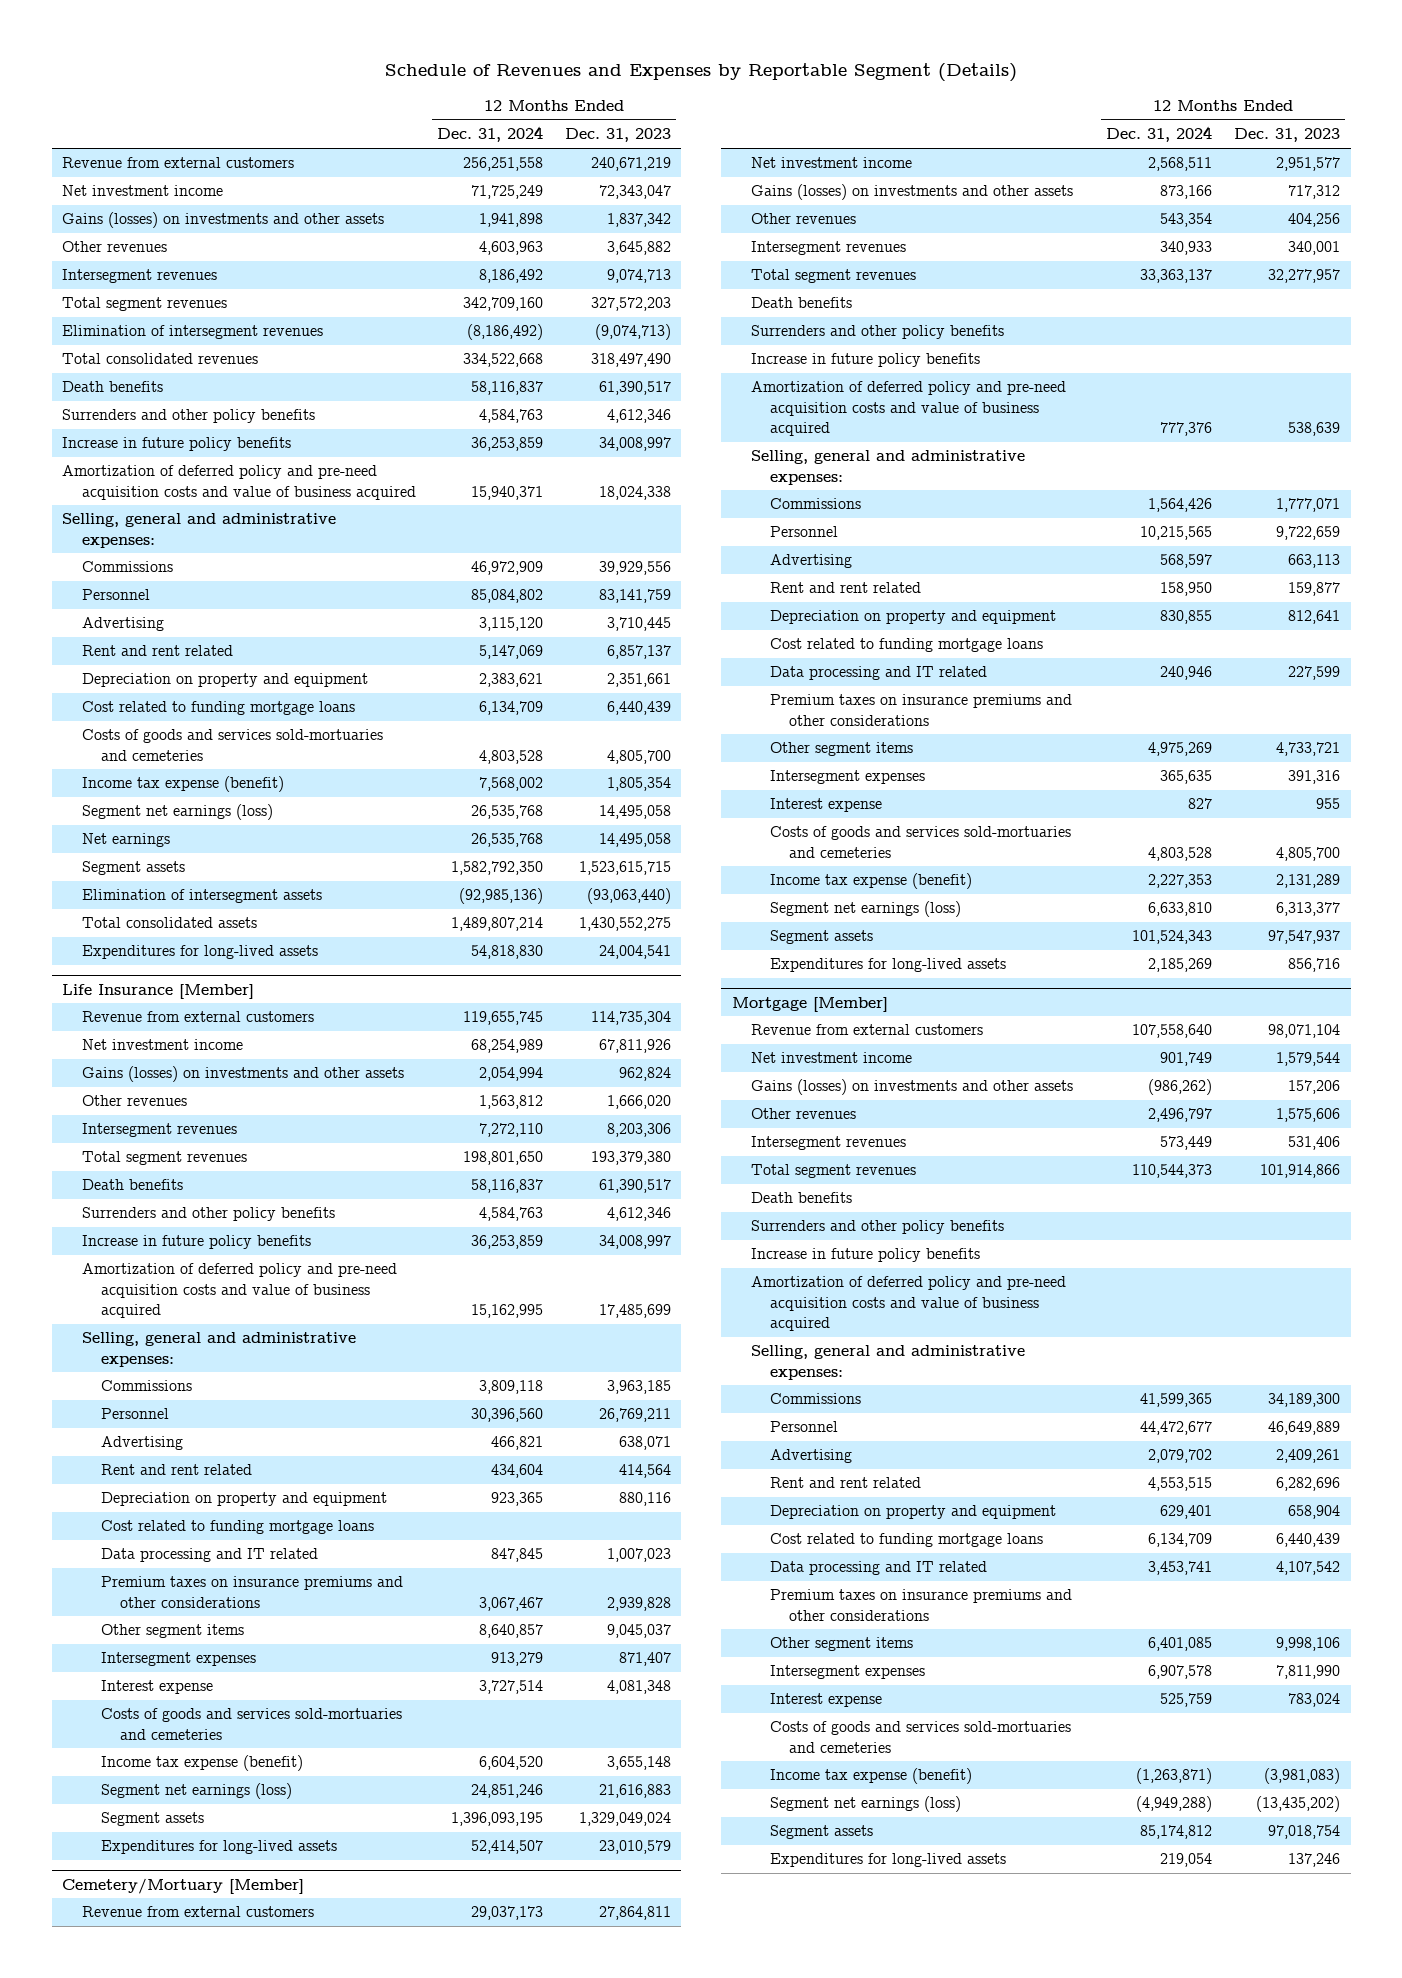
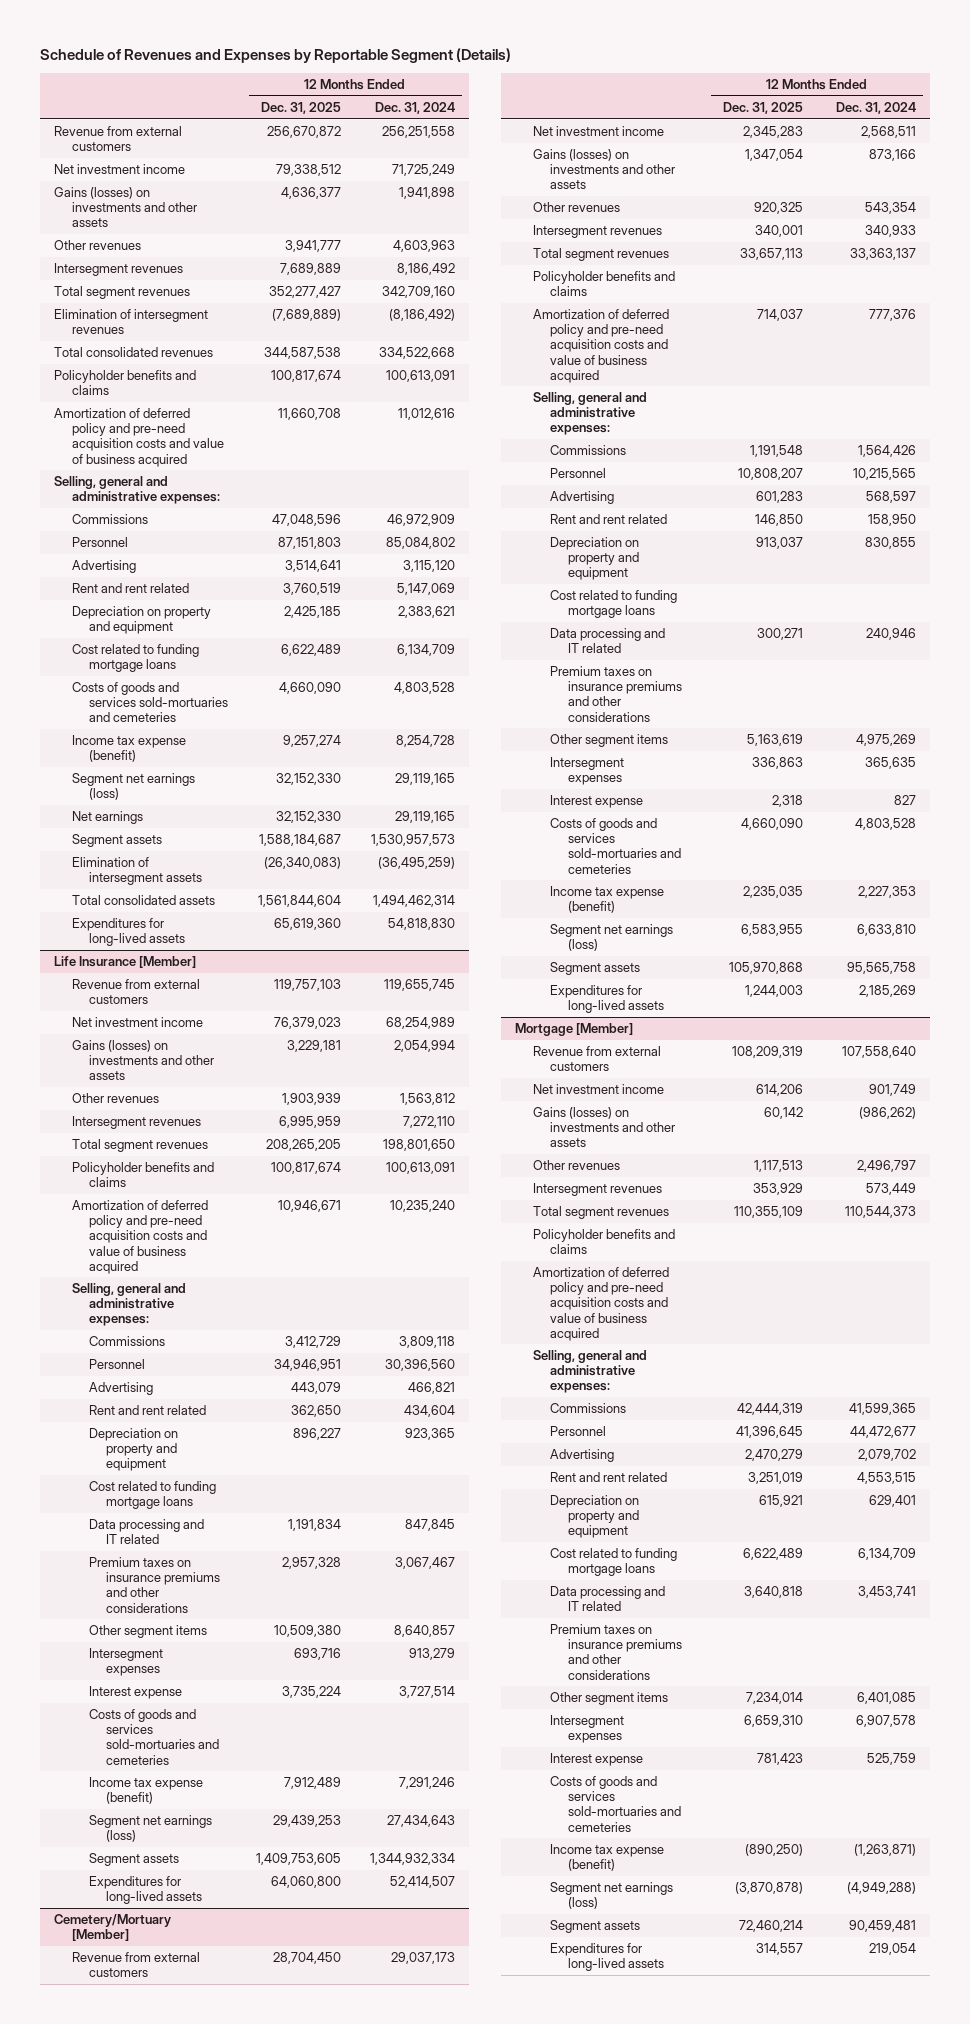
- | 12 Months Ended Dec. 31, 2024 | 12 Months Ended Dec. 31, 2023
+ | 12 Months Ended Dec. 31, 2025 | 12 Months Ended Dec. 31, 2024
- Death benefits | 58,116,837 | 61,390,517
- Surrenders and other policy benefits | 4,584,763 | 4,612,346
- Increase in future policy benefits | 36,253,859 | 34,008,997
- Amortization of deferred policy and pre-need acquisition costs and value of business acquired | 15,940,371 | 18,024,338
+ Policyholder benefits and claims | 100,817,674 | 100,613,091
+ Amortization of deferred policy and pre-need acquisition costs and value of business acquired | 11,660,708 | 11,012,616
- Income tax expense (benefit) | 7,568,002 | 1,805,354
- Segment net earnings (loss) | 26,535,768 | 14,495,058
- Net earnings | 26,535,768 | 14,495,058
- Segment assets | 1,582,792,350 | 1,523,615,715
- Elimination of intersegment assets | (92,985,136) | (93,063,440)
- Total consolidated assets | 1,489,807,214 | 1,430,552,275
+ Income tax expense (benefit) | 9,257,274 | 8,254,728
+ Segment net earnings (loss) | 32,152,330 | 29,119,165
+ Net earnings | 32,152,330 | 29,119,165
+ Segment assets | 1,588,184,687 | 1,530,957,573
+ Elimination of intersegment assets | (26,340,083) | (36,495,259)
+ Total consolidated assets | 1,561,844,604 | 1,494,462,314
@ Life Insurance [Member]
- Death benefits | 58,116,837 | 61,390,517
- Surrenders and other policy benefits | 4,584,763 | 4,612,346
- Increase in future policy benefits | 36,253,859 | 34,008,997
- Amortization of deferred policy and pre-need acquisition costs and value of business acquired | 15,162,995 | 17,485,699
+ Policyholder benefits and claims | 100,817,674 | 100,613,091
+ Amortization of deferred policy and pre-need acquisition costs and value of business acquired | 10,946,671 | 10,235,240
- Income tax expense (benefit) | 6,604,520 | 3,655,148
- Segment net earnings (loss) | 24,851,246 | 21,616,883
- Segment assets | 1,396,093,195 | 1,329,049,024
+ Income tax expense (benefit) | 7,912,489 | 7,291,246
+ Segment net earnings (loss) | 29,439,253 | 27,434,643
+ Segment assets | 1,409,753,605 | 1,344,932,334
@ Cemetery/Mortuary [Member]
- Death benefits
- Surrenders and other policy benefits
- Increase in future policy benefits
+ Policyholder benefits and claims
- Segment assets | 101,524,343 | 97,547,937
+ Segment assets | 105,970,868 | 95,565,758
@ Mortgage [Member]
- Death benefits
- Surrenders and other policy benefits
- Increase in future policy benefits
+ Policyholder benefits and claims
- Segment assets | 85,174,812 | 97,018,754
+ Segment assets | 72,460,214 | 90,459,481

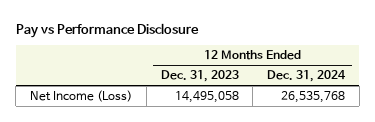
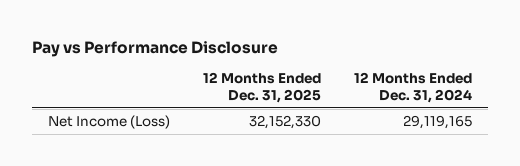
- | 12 Months Ended Dec. 31, 2023 | 12 Months Ended Dec. 31, 2024
+ | 12 Months Ended Dec. 31, 2025 | 12 Months Ended Dec. 31, 2024
- Net Income (Loss) | 14,495,058 | 26,535,768
+ Net Income (Loss) | 32,152,330 | 29,119,165

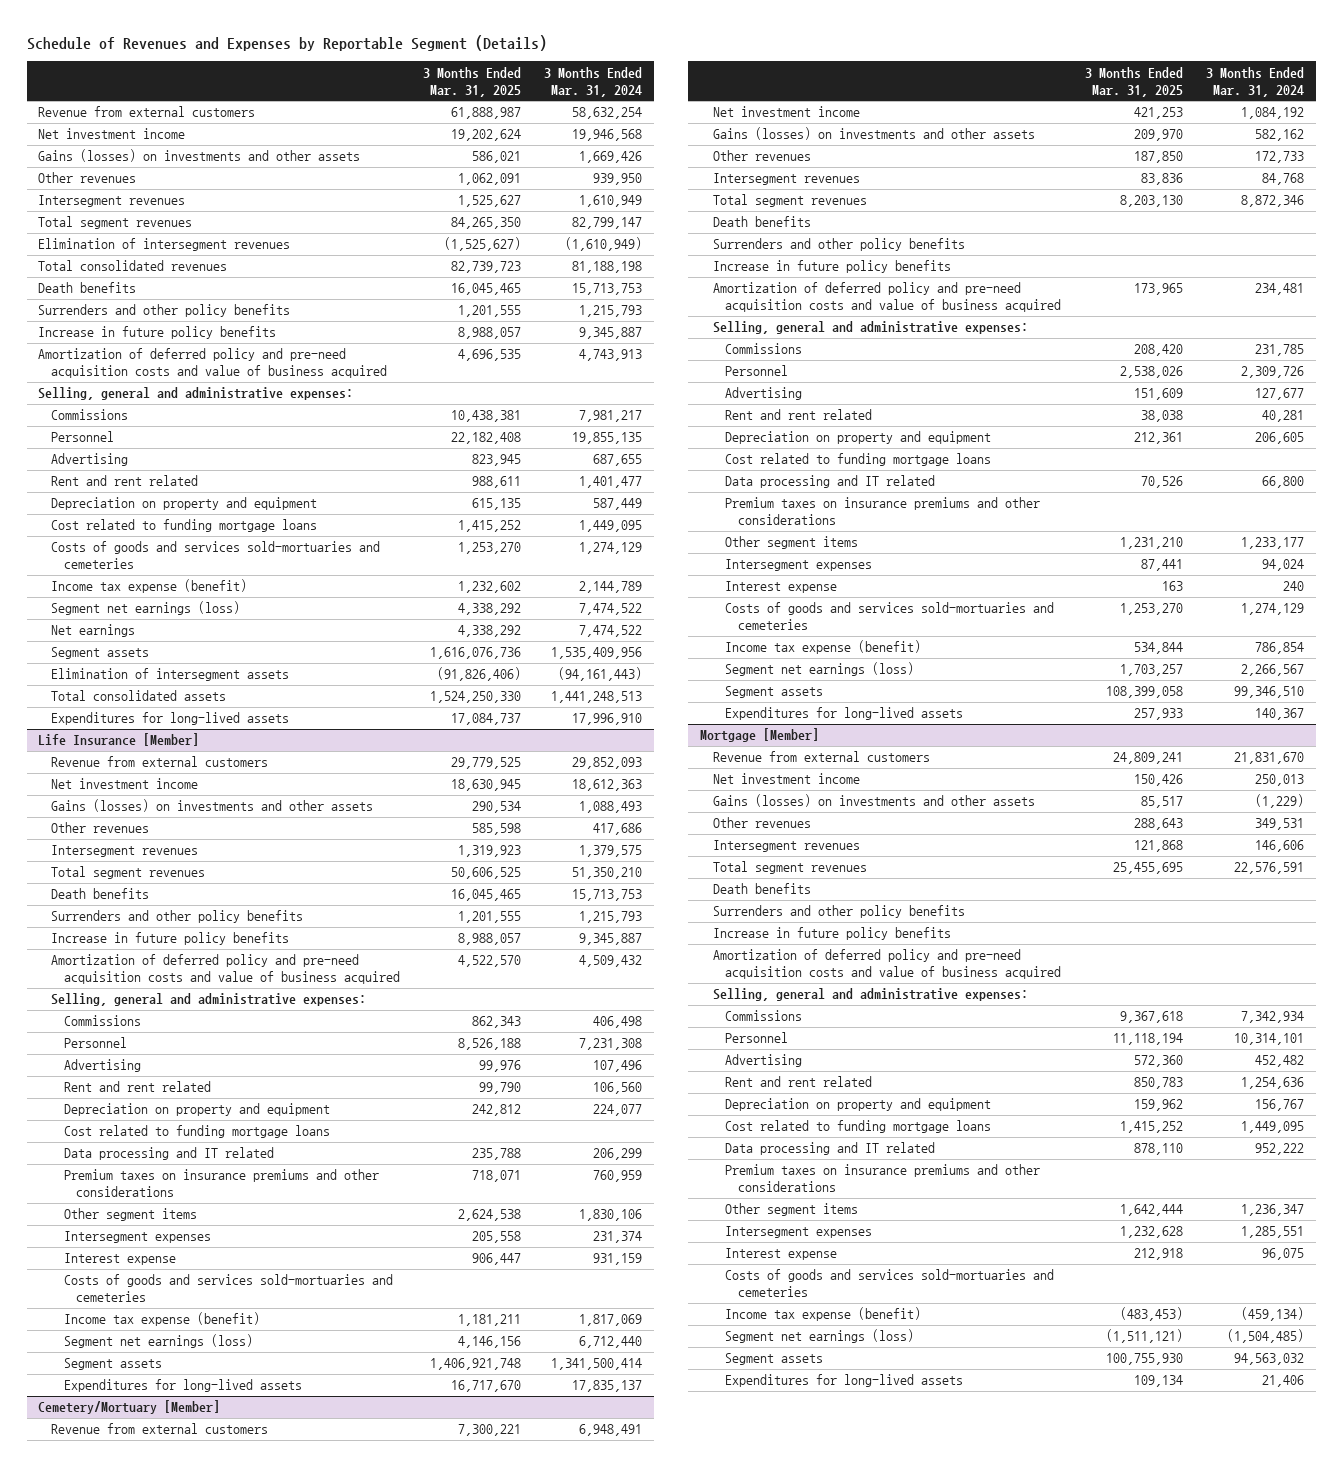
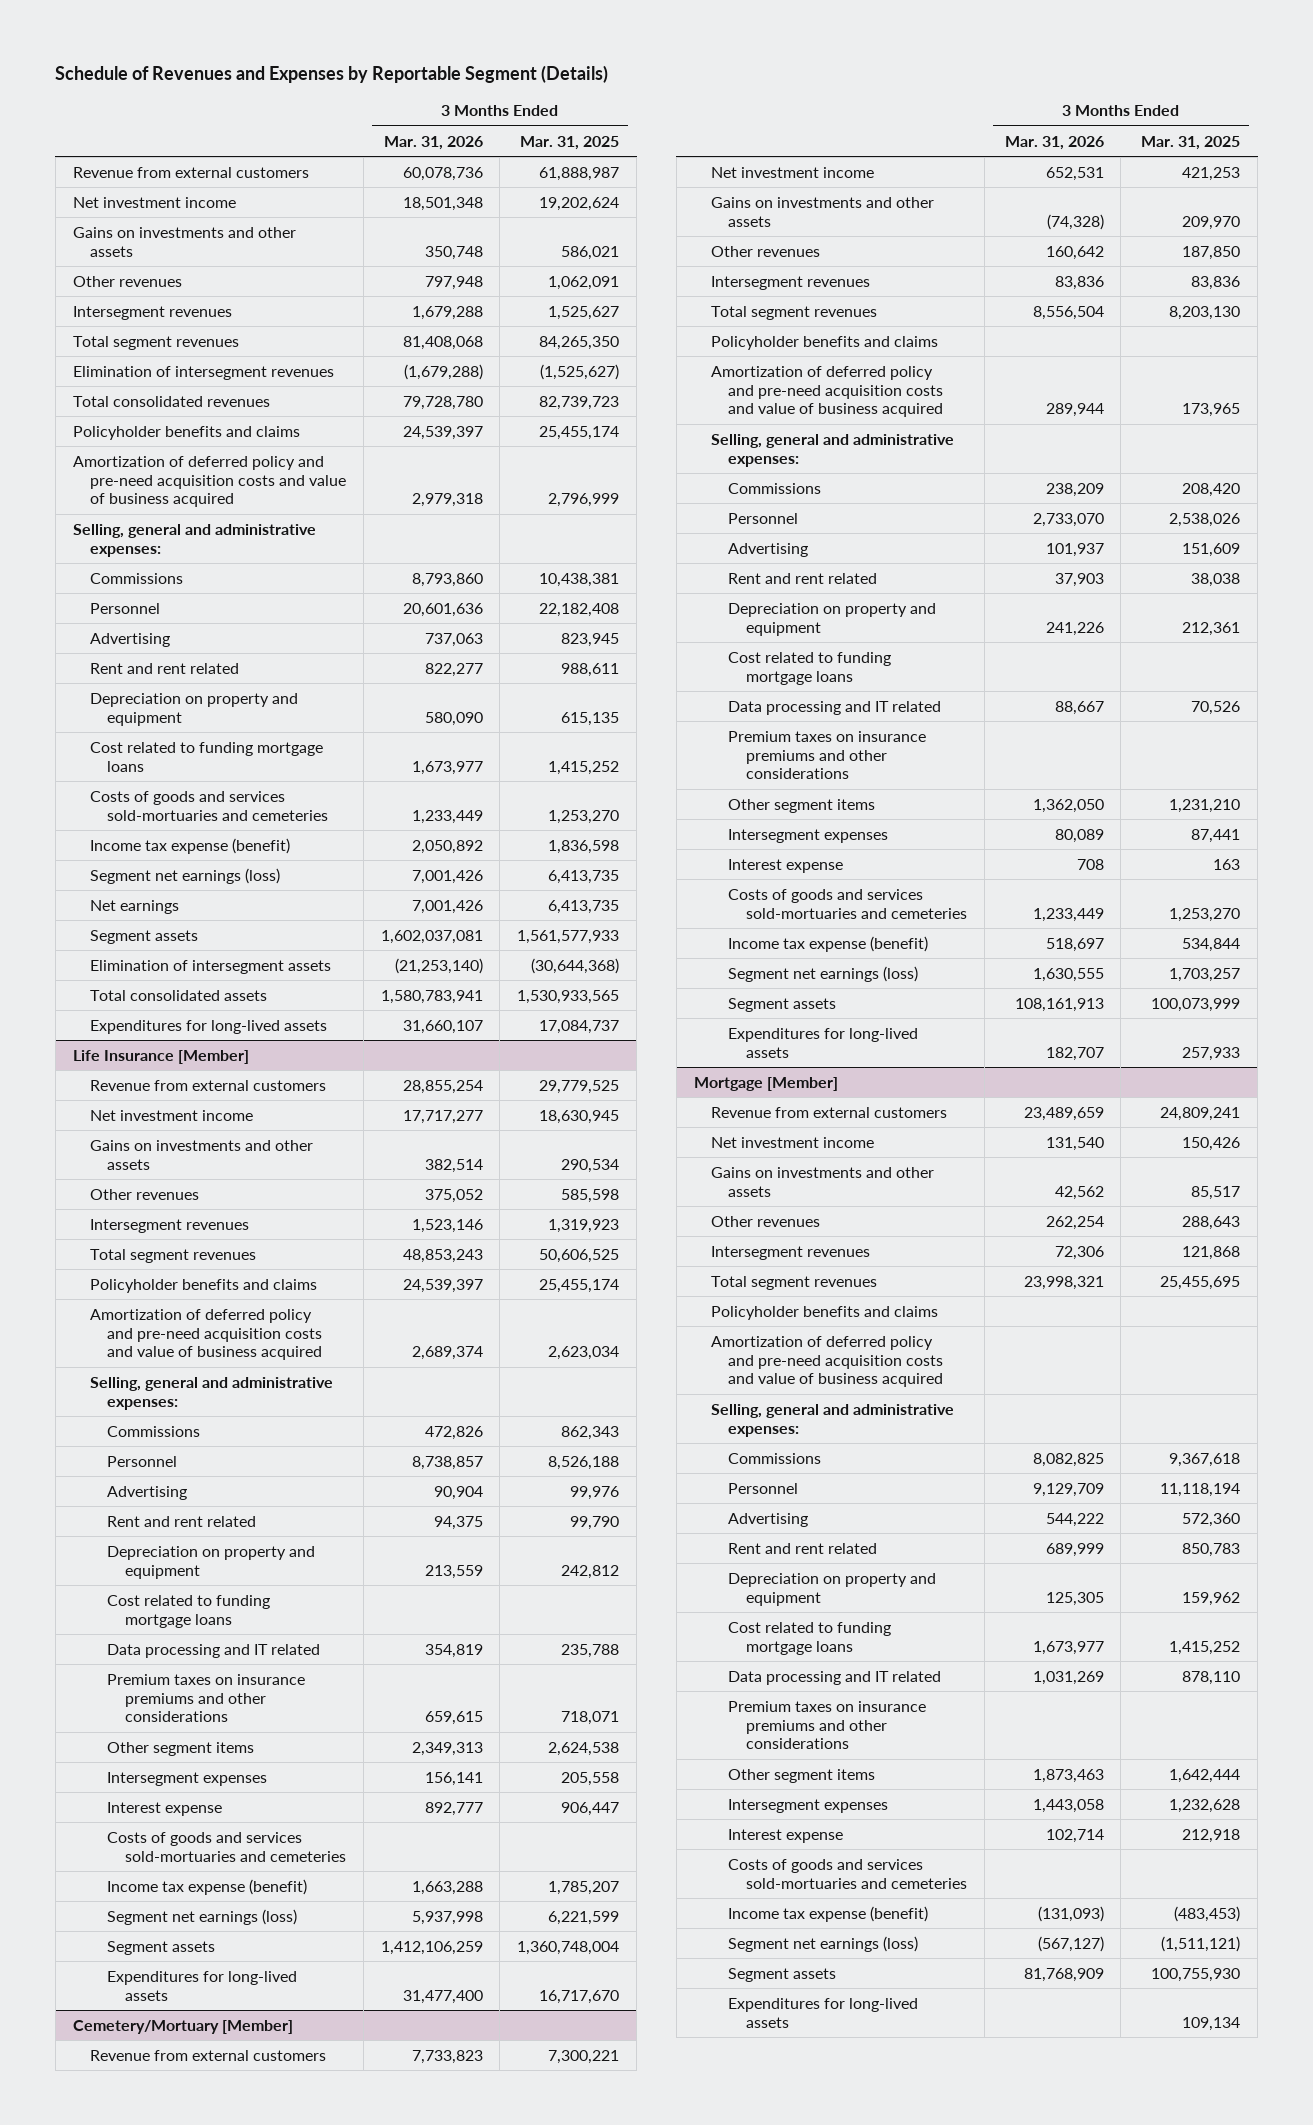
- | 3 Months Ended Mar. 31, 2025 | 3 Months Ended Mar. 31, 2024
+ | 3 Months Ended Mar. 31, 2026 | 3 Months Ended Mar. 31, 2025
- Gains (losses) on investments and other assets | 586,021 | 1,669,426
+ Gains on investments and other assets | 350,748 | 586,021
- Death benefits | 16,045,465 | 15,713,753
- Surrenders and other policy benefits | 1,201,555 | 1,215,793
- Increase in future policy benefits | 8,988,057 | 9,345,887
- Amortization of deferred policy and pre-need acquisition costs and value of business acquired | 4,696,535 | 4,743,913
+ Policyholder benefits and claims | 24,539,397 | 25,455,174
+ Amortization of deferred policy and pre-need acquisition costs and value of business acquired | 2,979,318 | 2,796,999
- Income tax expense (benefit) | 1,232,602 | 2,144,789
- Segment net earnings (loss) | 4,338,292 | 7,474,522
- Net earnings | 4,338,292 | 7,474,522
- Segment assets | 1,616,076,736 | 1,535,409,956
- Elimination of intersegment assets | (91,826,406) | (94,161,443)
- Total consolidated assets | 1,524,250,330 | 1,441,248,513
+ Income tax expense (benefit) | 2,050,892 | 1,836,598
+ Segment net earnings (loss) | 7,001,426 | 6,413,735
+ Net earnings | 7,001,426 | 6,413,735
+ Segment assets | 1,602,037,081 | 1,561,577,933
+ Elimination of intersegment assets | (21,253,140) | (30,644,368)
+ Total consolidated assets | 1,580,783,941 | 1,530,933,565
@ Life Insurance [Member]
- Gains (losses) on investments and other assets | 290,534 | 1,088,493
+ Gains on investments and other assets | 382,514 | 290,534
- Death benefits | 16,045,465 | 15,713,753
- Surrenders and other policy benefits | 1,201,555 | 1,215,793
- Increase in future policy benefits | 8,988,057 | 9,345,887
- Amortization of deferred policy and pre-need acquisition costs and value of business acquired | 4,522,570 | 4,509,432
+ Policyholder benefits and claims | 24,539,397 | 25,455,174
+ Amortization of deferred policy and pre-need acquisition costs and value of business acquired | 2,689,374 | 2,623,034
- Income tax expense (benefit) | 1,181,211 | 1,817,069
- Segment net earnings (loss) | 4,146,156 | 6,712,440
- Segment assets | 1,406,921,748 | 1,341,500,414
+ Income tax expense (benefit) | 1,663,288 | 1,785,207
+ Segment net earnings (loss) | 5,937,998 | 6,221,599
+ Segment assets | 1,412,106,259 | 1,360,748,004
@ Cemetery/Mortuary [Member]
- Gains (losses) on investments and other assets | 209,970 | 582,162
+ Gains on investments and other assets | (74,328) | 209,970
- Death benefits
- Surrenders and other policy benefits
- Increase in future policy benefits
+ Policyholder benefits and claims
- Segment assets | 108,399,058 | 99,346,510
+ Segment assets | 108,161,913 | 100,073,999
@ Mortgage [Member]
- Gains (losses) on investments and other assets | 85,517 | (1,229)
+ Gains on investments and other assets | 42,562 | 85,517
- Death benefits
- Surrenders and other policy benefits
- Increase in future policy benefits
+ Policyholder benefits and claims

